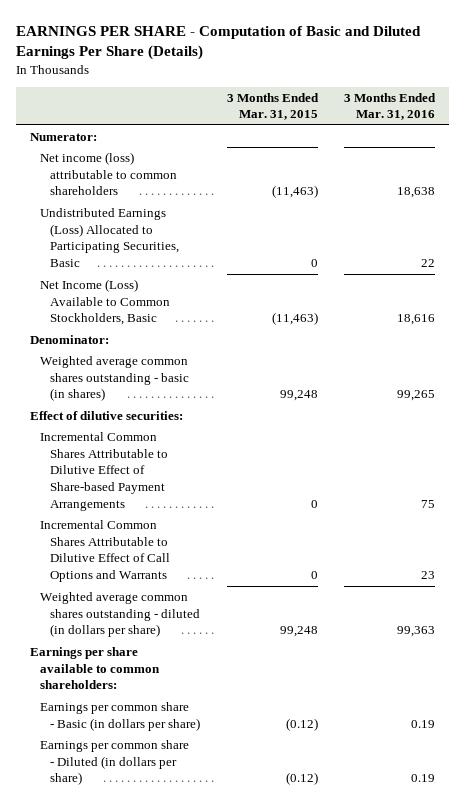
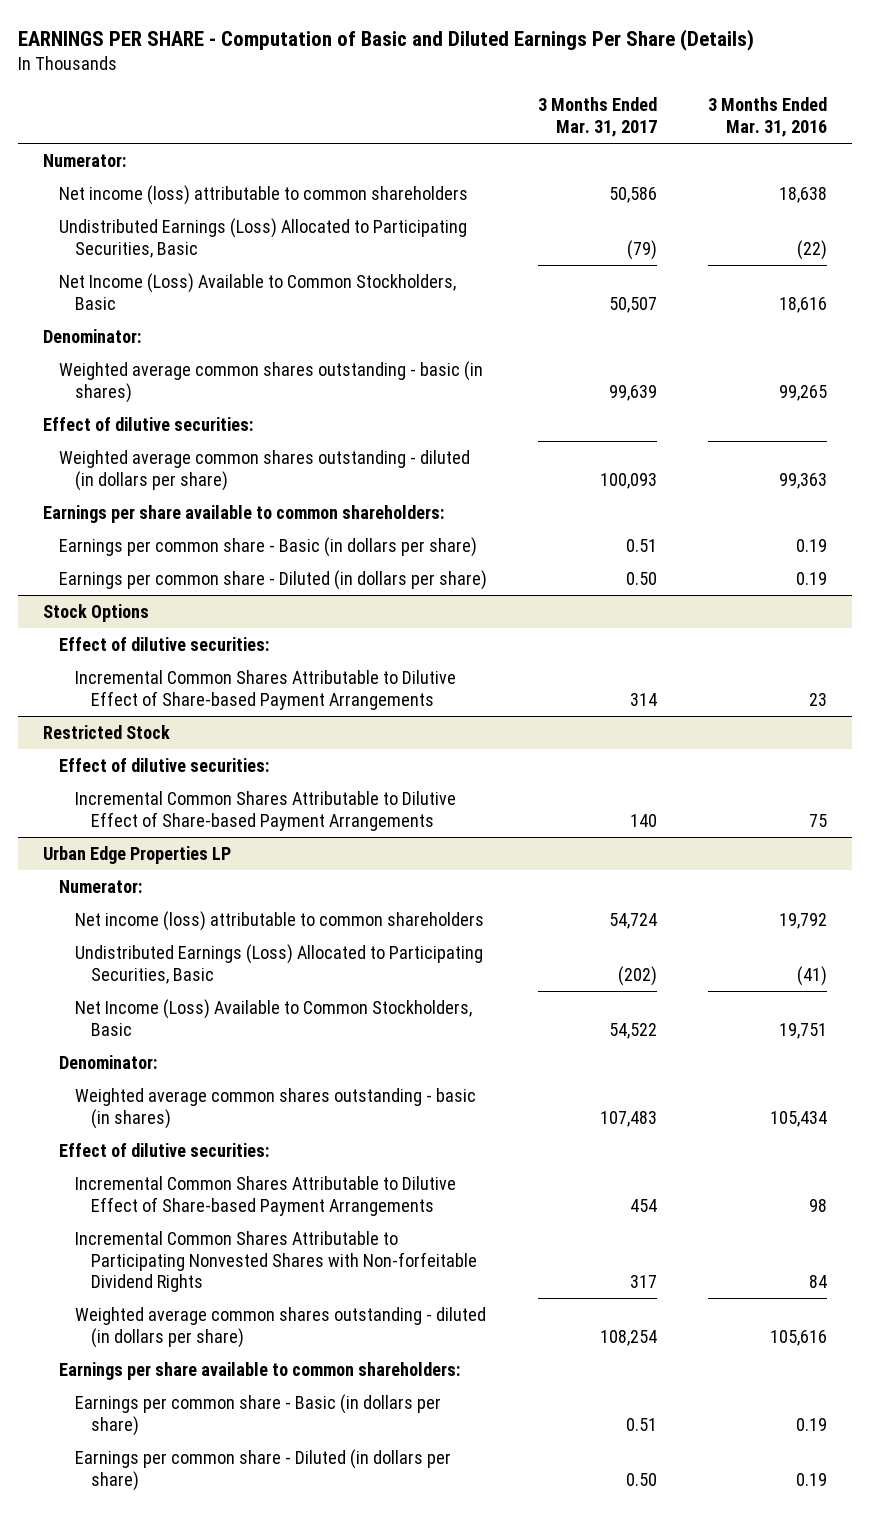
- | 3 Months Ended Mar. 31, 2015 | 3 Months Ended Mar. 31, 2016
+ | 3 Months Ended Mar. 31, 2017 | 3 Months Ended Mar. 31, 2016
- Undistributed Earnings (Loss) Allocated to Participating Securities, Basic | 0 | 22
+ Undistributed Earnings (Loss) Allocated to Participating Securities, Basic | (79) | (22)
- Incremental Common Shares Attributable to Dilutive Effect of Share-based Payment Arrangements | 0 | 75
- Incremental Common Shares Attributable to Dilutive Effect of Call Options and Warrants | 0 | 23
+ Stock Options
+ Effect of dilutive securities:
+ Incremental Common Shares Attributable to Dilutive Effect of Share-based Payment Arrangements | 314 | 23
+ Restricted Stock
+ Effect of dilutive securities:
+ Incremental Common Shares Attributable to Dilutive Effect of Share-based Payment Arrangements | 140 | 75
+ Urban Edge Properties LP
+ Numerator:
+ Net income (loss) attributable to common shareholders | 54,724 | 19,792
+ Undistributed Earnings (Loss) Allocated to Participating Securities, Basic | (202) | (41)
+ Net Income (Loss) Available to Common Stockholders, Basic | 54,522 | 19,751
+ Denominator:
+ Weighted average common shares outstanding - basic (in shares) | 107,483 | 105,434
+ Effect of dilutive securities:
+ Incremental Common Shares Attributable to Dilutive Effect of Share-based Payment Arrangements | 454 | 98
+ Incremental Common Shares Attributable to Participating Nonvested Shares with Non-forfeitable Dividend Rights | 317 | 84
+ Weighted average common shares outstanding - diluted (in dollars per share) | 108,254 | 105,616
+ Earnings per share available to common shareholders:
+ Earnings per common share - Basic (in dollars per share) | 0.51 | 0.19
+ Earnings per common share - Diluted (in dollars per share) | 0.50 | 0.19

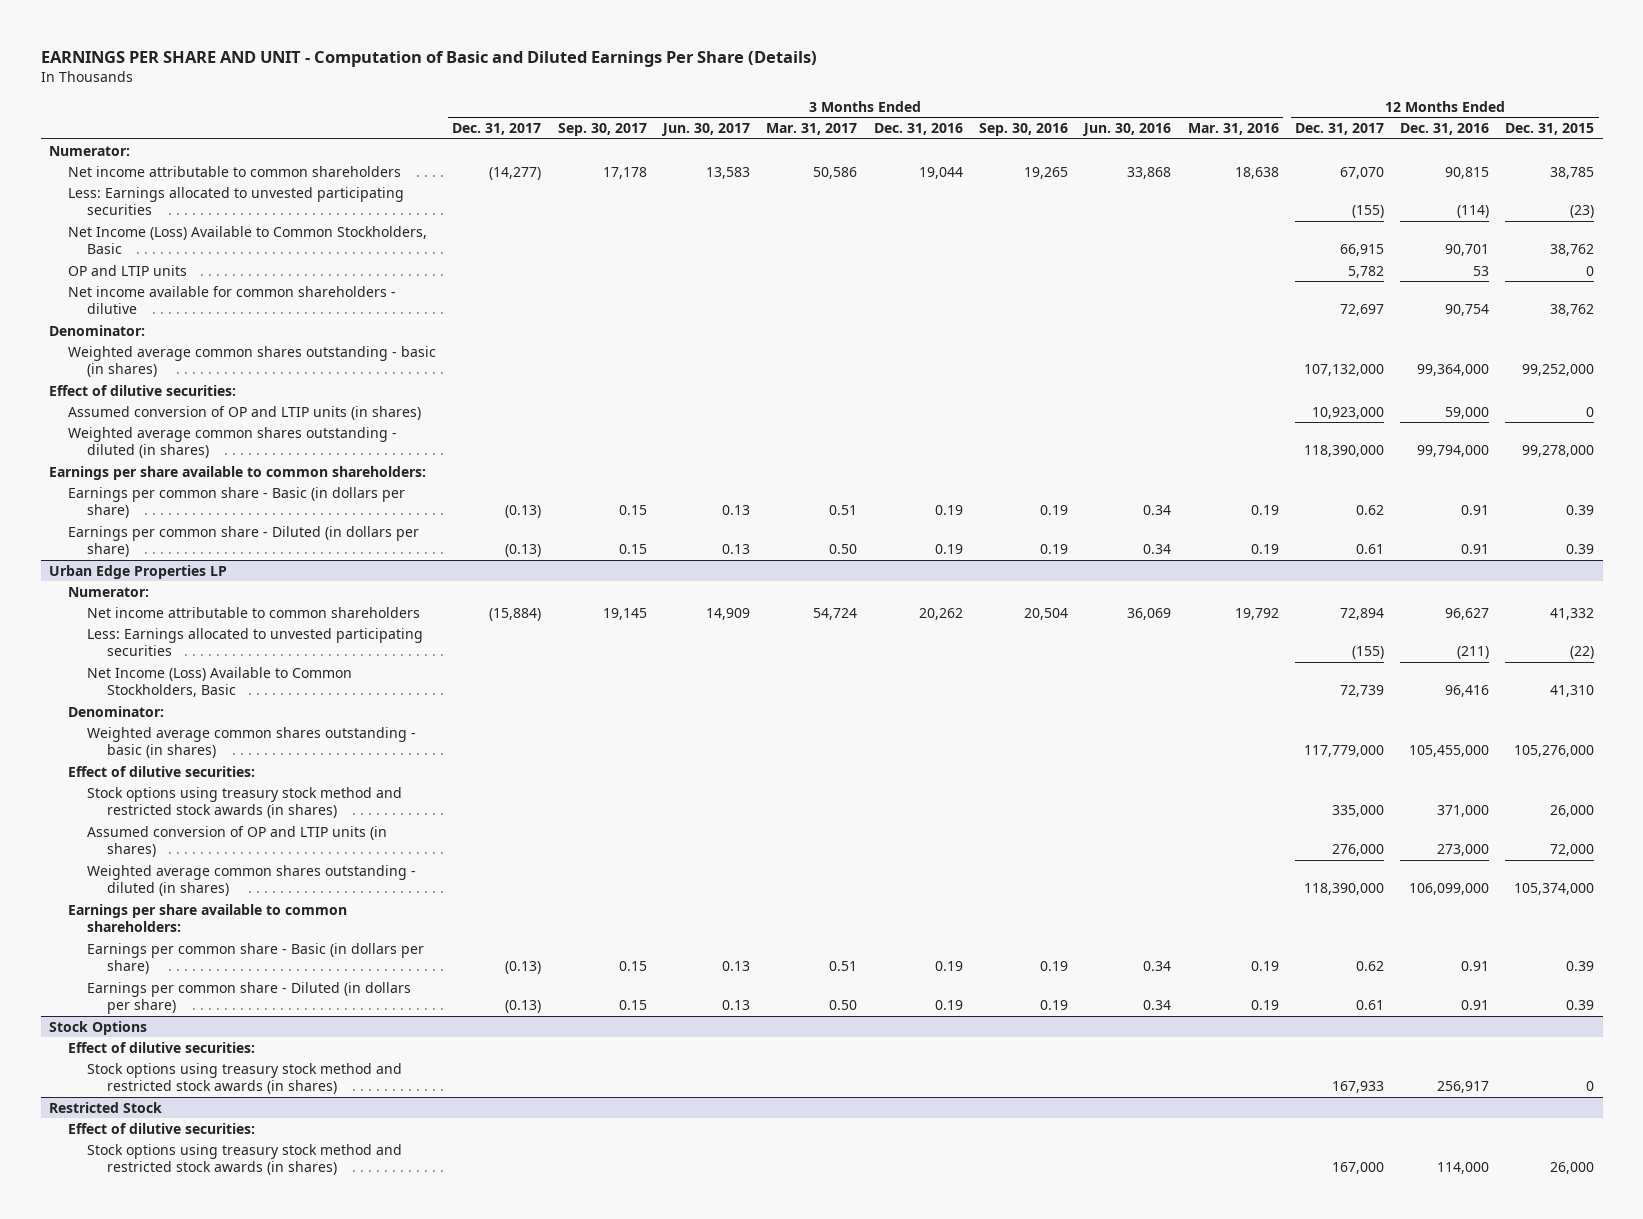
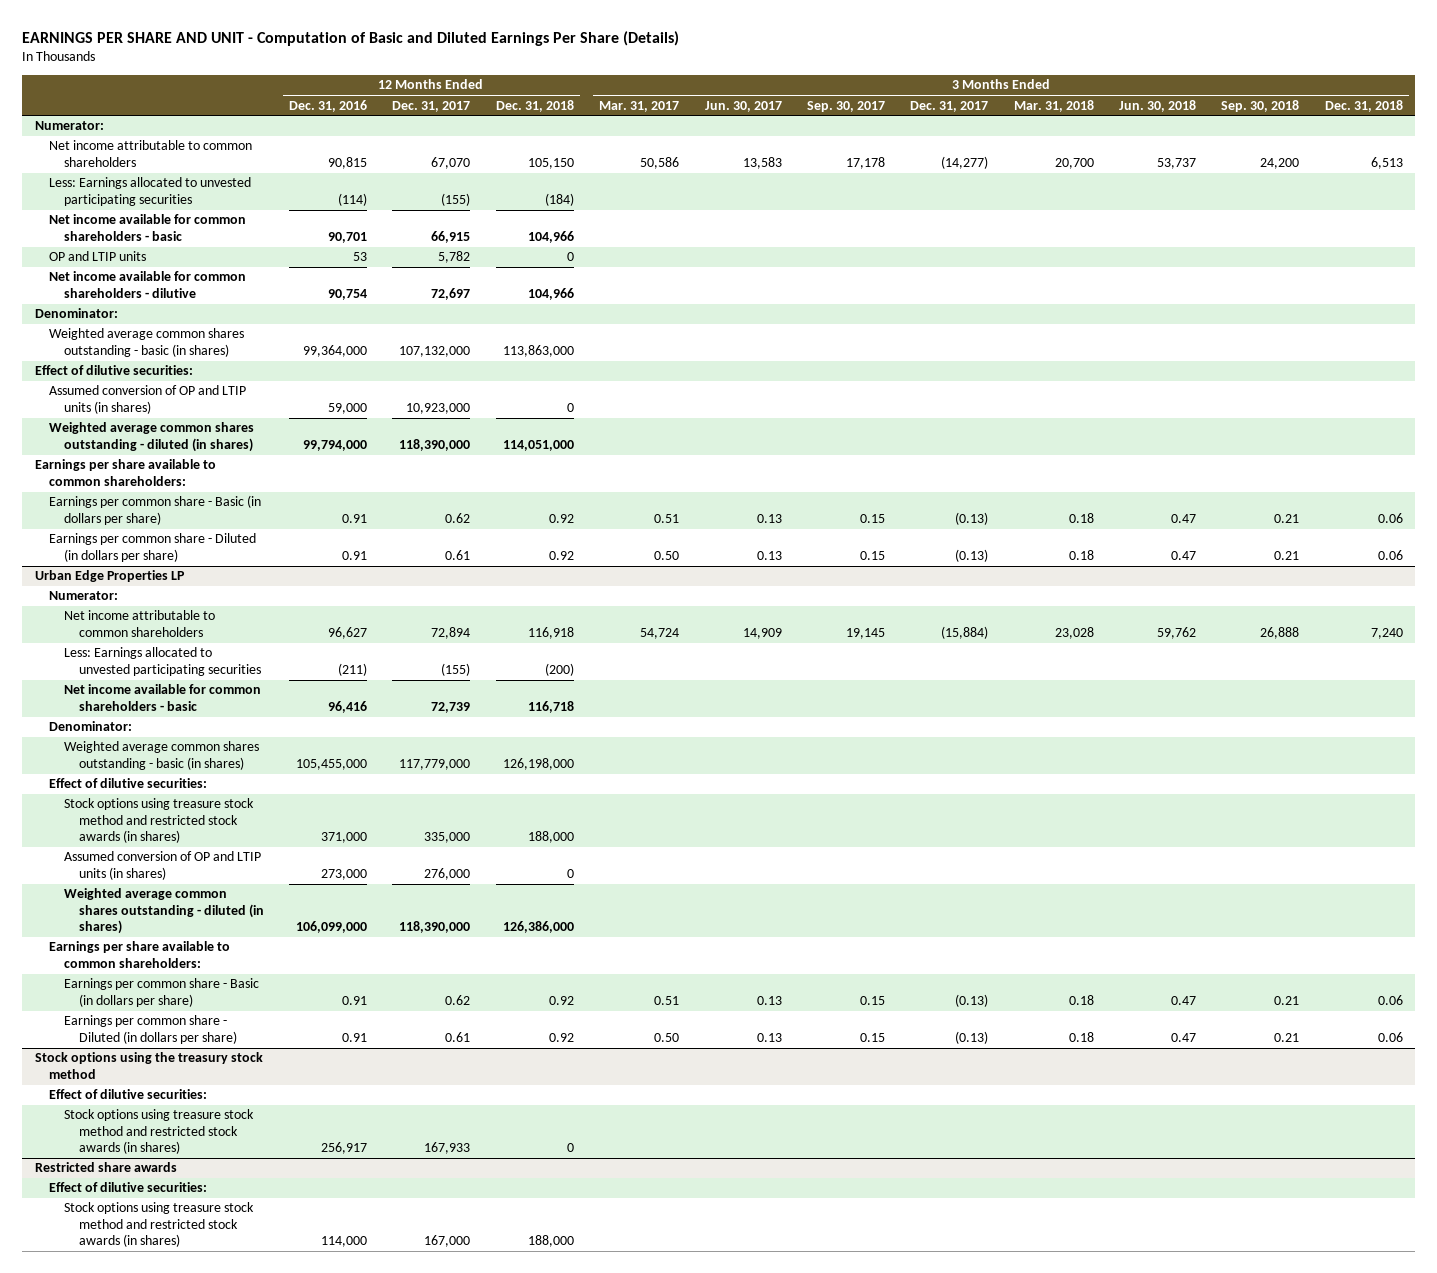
- | 3 Months Ended Dec. 31, 2017 | 3 Months Ended Sep. 30, 2017 | 3 Months Ended Jun. 30, 2017 | 3 Months Ended Mar. 31, 2017 | 3 Months Ended Dec. 31, 2016 | 3 Months Ended Sep. 30, 2016 | 3 Months Ended Jun. 30, 2016 | 3 Months Ended Mar. 31, 2016 | 12 Months Ended Dec. 31, 2017 | 12 Months Ended Dec. 31, 2016 | 12 Months Ended Dec. 31, 2015
+ | 12 Months Ended Dec. 31, 2016 | 12 Months Ended Dec. 31, 2017 | 12 Months Ended Dec. 31, 2018 | 3 Months Ended Mar. 31, 2017 | 3 Months Ended Jun. 30, 2017 | 3 Months Ended Sep. 30, 2017 | 3 Months Ended Dec. 31, 2017 | 3 Months Ended Mar. 31, 2018 | 3 Months Ended Jun. 30, 2018 | 3 Months Ended Sep. 30, 2018 | 3 Months Ended Dec. 31, 2018
- Net Income (Loss) Available to Common Stockholders, Basic | | | | | | | | | 66,915 | 90,701 | 38,762
+ Net income available for common shareholders - basic | 90,701 | 66,915 | 104,966 | | | | | | | |
@ Urban Edge Properties LP
- Net Income (Loss) Available to Common Stockholders, Basic | | | | | | | | | 72,739 | 96,416 | 41,310
+ Net income available for common shareholders - basic | 96,416 | 72,739 | 116,718 | | | | | | | |
- Stock options using treasury stock method and restricted stock awards (in shares) | | | | | | | | | 335,000 | 371,000 | 26,000
+ Stock options using treasure stock method and restricted stock awards (in shares) | 371,000 | 335,000 | 188,000 | | | | | | | |
- Stock Options
+ Stock options using the treasury stock method
- Stock options using treasury stock method and restricted stock awards (in shares) | | | | | | | | | 167,933 | 256,917 | 0
- Restricted Stock
+ Stock options using treasure stock method and restricted stock awards (in shares) | 256,917 | 167,933 | 0 | | | | | | | |
+ Restricted share awards
- Stock options using treasury stock method and restricted stock awards (in shares) | | | | | | | | | 167,000 | 114,000 | 26,000
+ Stock options using treasure stock method and restricted stock awards (in shares) | 114,000 | 167,000 | 188,000 | | | | | | | |

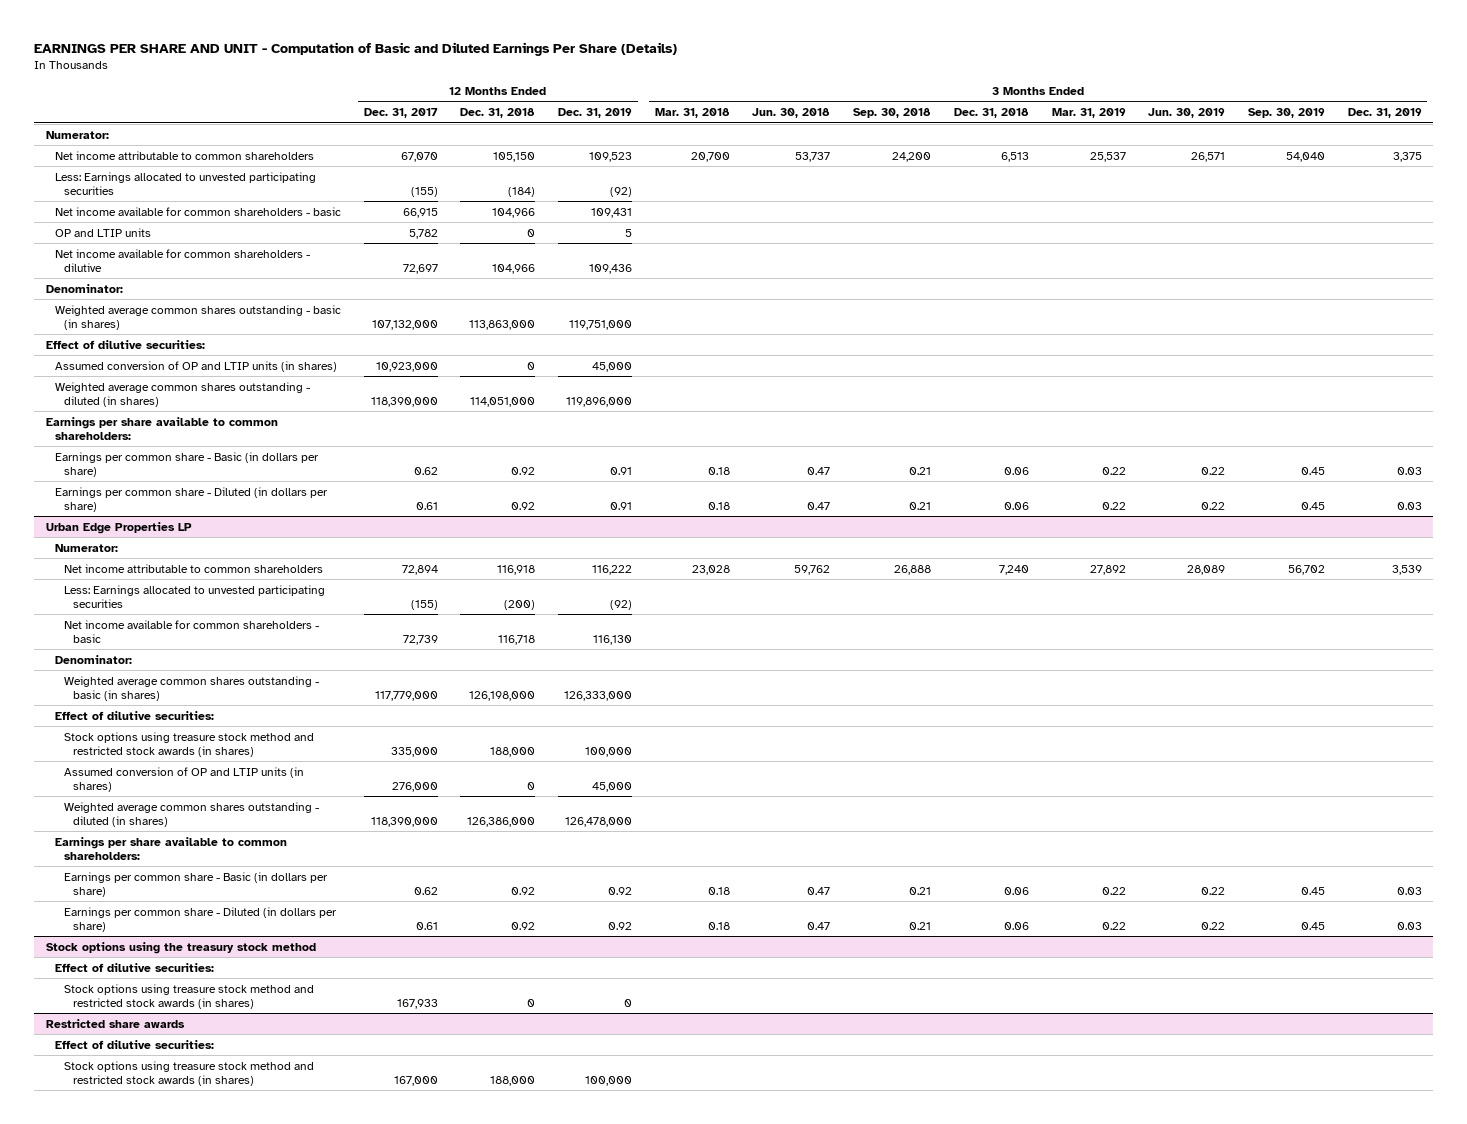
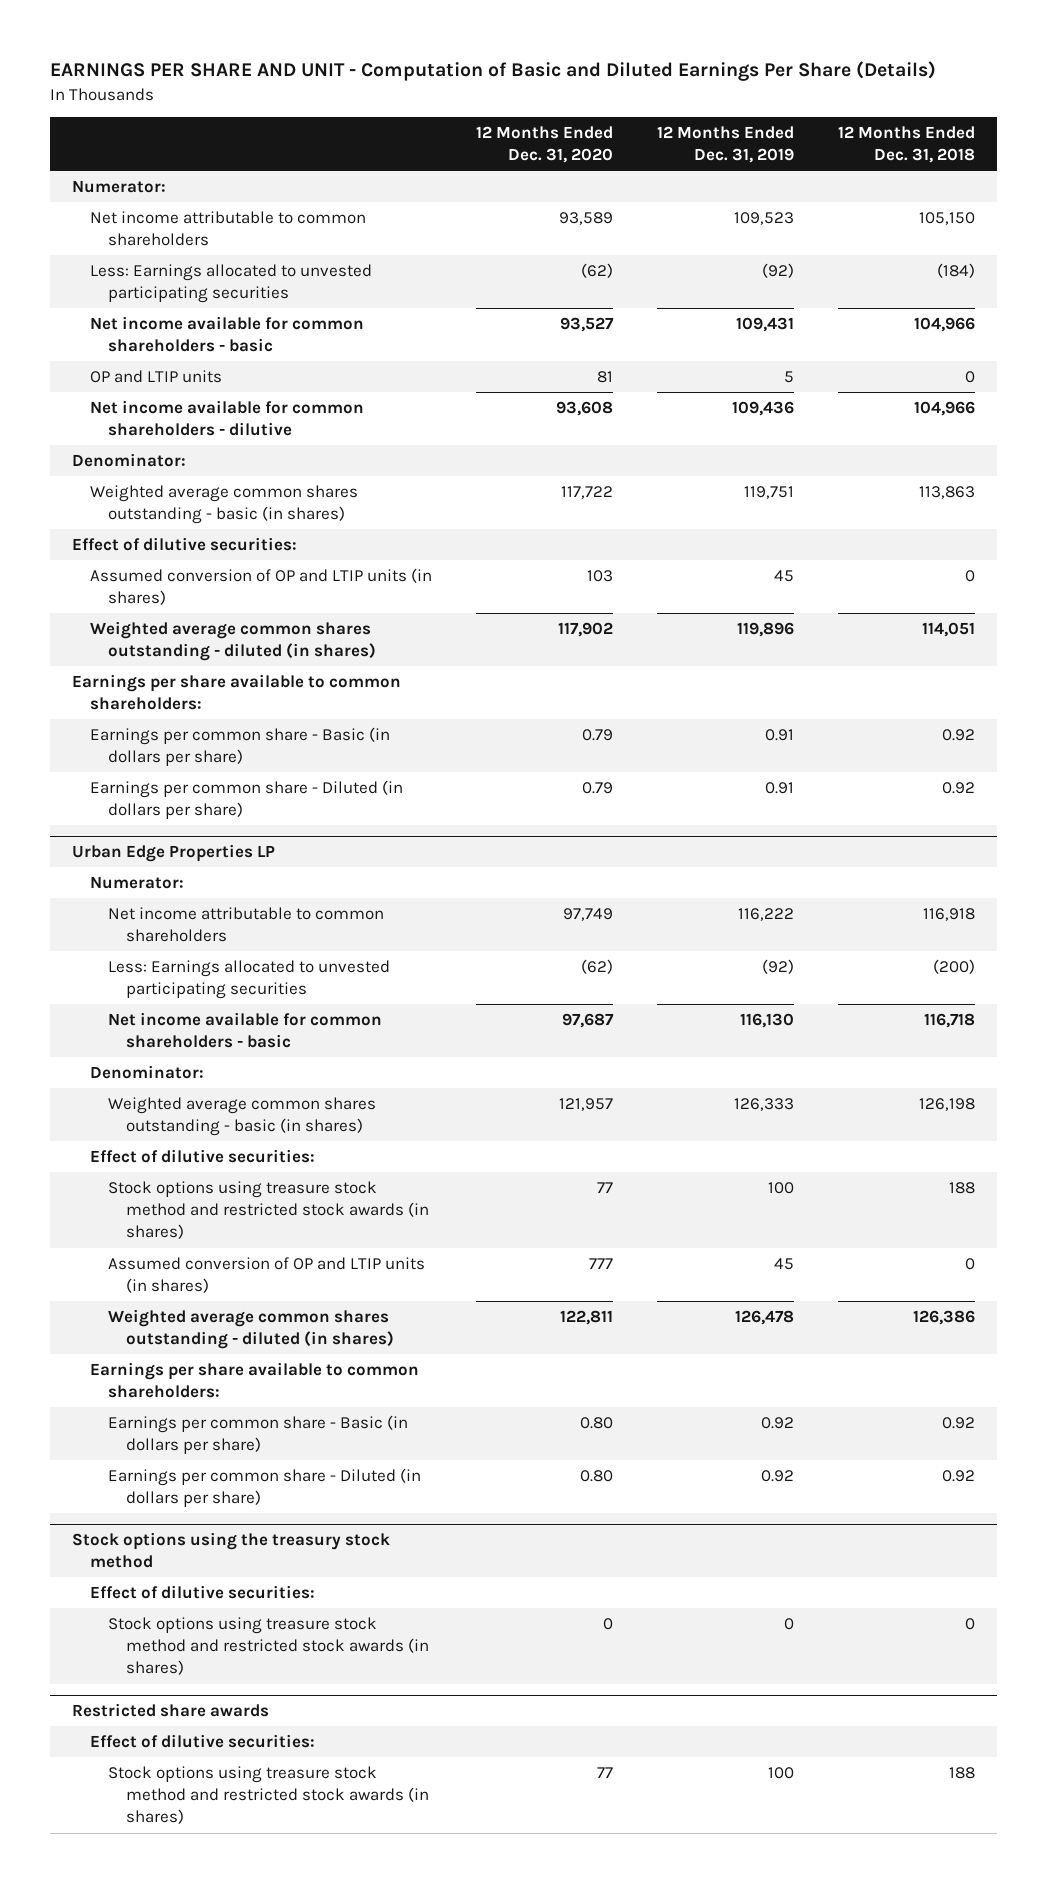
- | 12 Months Ended Dec. 31, 2017 | 12 Months Ended Dec. 31, 2018 | 12 Months Ended Dec. 31, 2019 | 3 Months Ended Mar. 31, 2018 | 3 Months Ended Jun. 30, 2018 | 3 Months Ended Sep. 30, 2018 | 3 Months Ended Dec. 31, 2018 | 3 Months Ended Mar. 31, 2019 | 3 Months Ended Jun. 30, 2019 | 3 Months Ended Sep. 30, 2019 | 3 Months Ended Dec. 31, 2019
+ | 12 Months Ended Dec. 31, 2020 | 12 Months Ended Dec. 31, 2019 | 12 Months Ended Dec. 31, 2018
- Weighted average common shares outstanding - basic (in shares) | 107,132,000 | 113,863,000 | 119,751,000 | | | | | | | |
+ Weighted average common shares outstanding - basic (in shares) | 117,722 | 119,751 | 113,863
- Assumed conversion of OP and LTIP units (in shares) | 10,923,000 | 0 | 45,000 | | | | | | | |
- Weighted average common shares outstanding - diluted (in shares) | 118,390,000 | 114,051,000 | 119,896,000 | | | | | | | |
+ Assumed conversion of OP and LTIP units (in shares) | 103 | 45 | 0
+ Weighted average common shares outstanding - diluted (in shares) | 117,902 | 119,896 | 114,051
@ Urban Edge Properties LP
- Weighted average common shares outstanding - basic (in shares) | 117,779,000 | 126,198,000 | 126,333,000 | | | | | | | |
+ Weighted average common shares outstanding - basic (in shares) | 121,957 | 126,333 | 126,198
- Stock options using treasure stock method and restricted stock awards (in shares) | 335,000 | 188,000 | 100,000 | | | | | | | |
- Assumed conversion of OP and LTIP units (in shares) | 276,000 | 0 | 45,000 | | | | | | | |
- Weighted average common shares outstanding - diluted (in shares) | 118,390,000 | 126,386,000 | 126,478,000 | | | | | | | |
+ Stock options using treasure stock method and restricted stock awards (in shares) | 77 | 100 | 188
+ Assumed conversion of OP and LTIP units (in shares) | 777 | 45 | 0
+ Weighted average common shares outstanding - diluted (in shares) | 122,811 | 126,478 | 126,386
@ Restricted share awards
- Stock options using treasure stock method and restricted stock awards (in shares) | 167,000 | 188,000 | 100,000 | | | | | | | |
+ Stock options using treasure stock method and restricted stock awards (in shares) | 77 | 100 | 188

